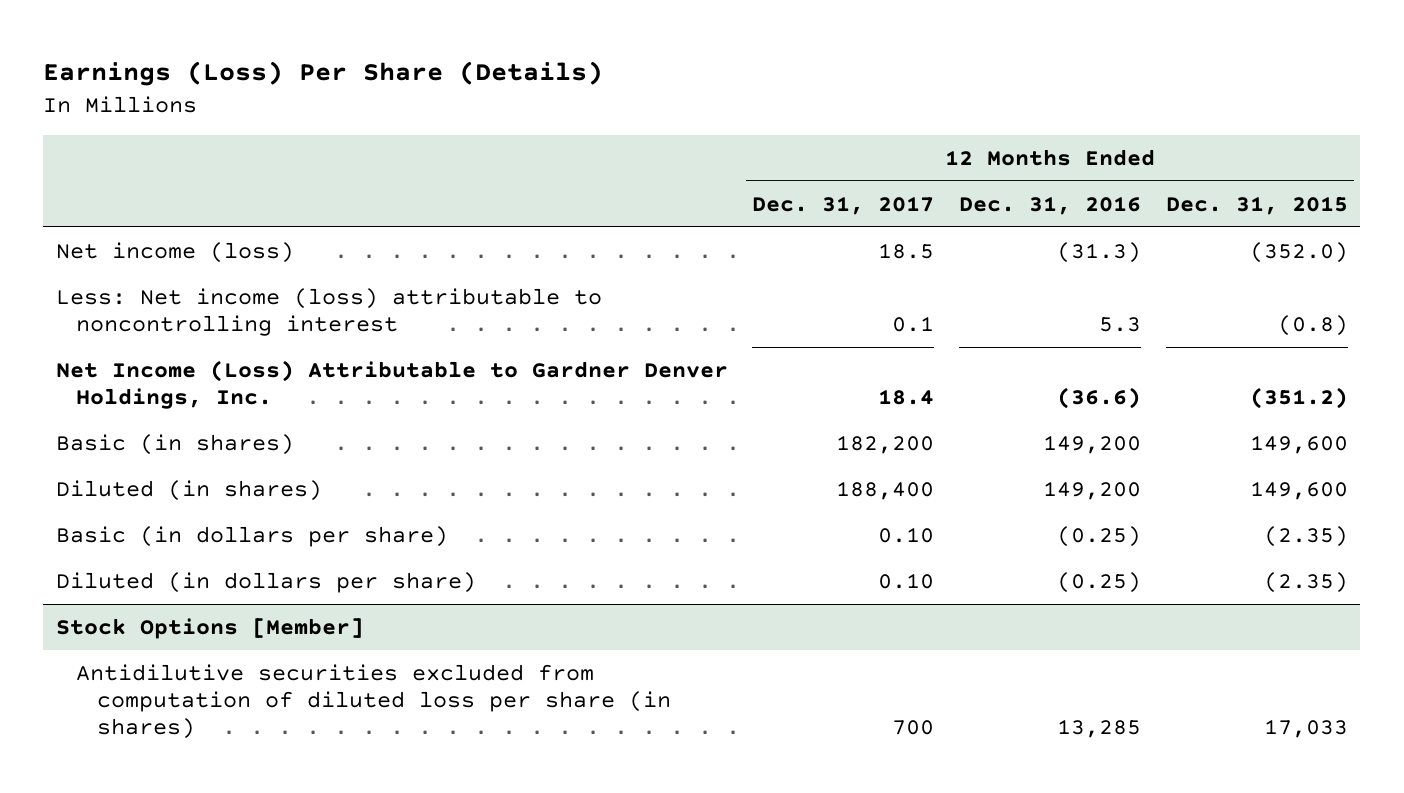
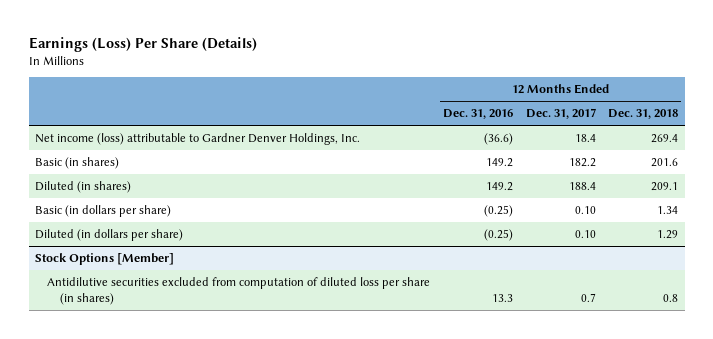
- | 12 Months Ended Dec. 31, 2017 | 12 Months Ended Dec. 31, 2016 | 12 Months Ended Dec. 31, 2015
+ | 12 Months Ended Dec. 31, 2016 | 12 Months Ended Dec. 31, 2017 | 12 Months Ended Dec. 31, 2018
- Net income (loss) | 18.5 | (31.3) | (352.0)
- Less: Net income (loss) attributable to noncontrolling interest | 0.1 | 5.3 | (0.8)
- Net Income (Loss) Attributable to Gardner Denver Holdings, Inc. | 18.4 | (36.6) | (351.2)
- Basic (in shares) | 182,200 | 149,200 | 149,600
- Diluted (in shares) | 188,400 | 149,200 | 149,600
+ Net income (loss) attributable to Gardner Denver Holdings, Inc. | (36.6) | 18.4 | 269.4
+ Basic (in shares) | 149.2 | 182.2 | 201.6
+ Diluted (in shares) | 149.2 | 188.4 | 209.1
@ Stock Options [Member]
- Antidilutive securities excluded from computation of diluted loss per share (in shares) | 700 | 13,285 | 17,033
+ Antidilutive securities excluded from computation of diluted loss per share (in shares) | 13.3 | 0.7 | 0.8

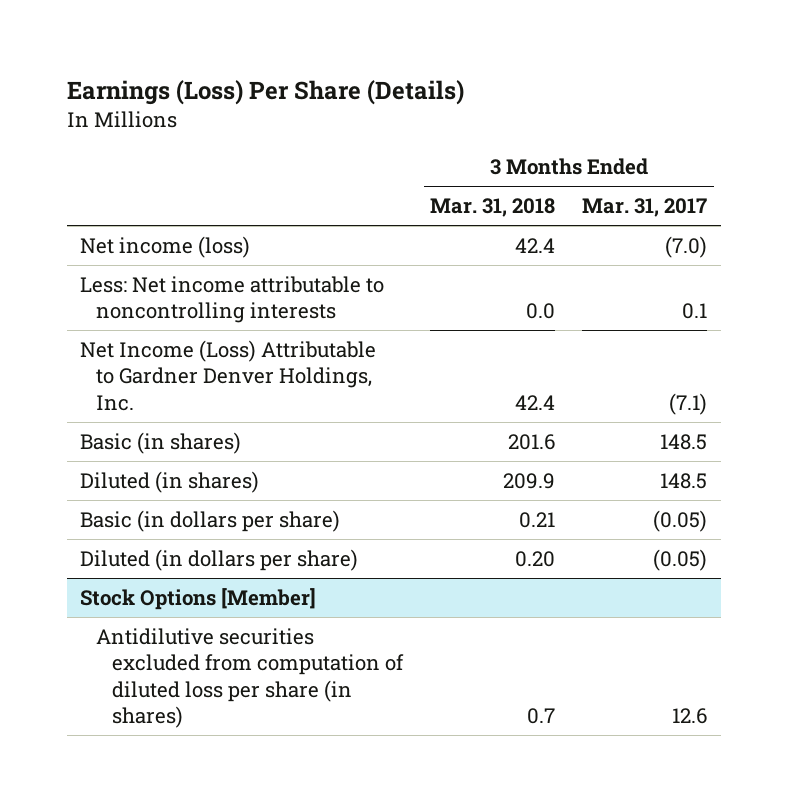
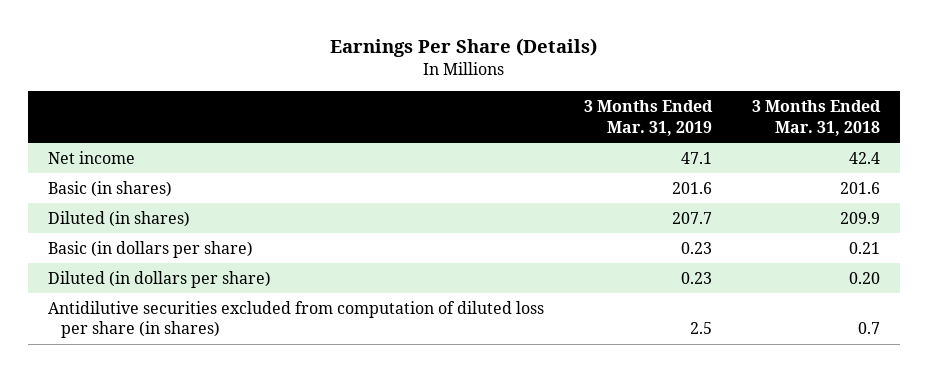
- Earnings (Loss) Per Share (Details)
+ Earnings Per Share (Details)
- | 3 Months Ended Mar. 31, 2018 | 3 Months Ended Mar. 31, 2017
+ | 3 Months Ended Mar. 31, 2019 | 3 Months Ended Mar. 31, 2018
- Net income (loss) | 42.4 | (7.0)
- Less: Net income attributable to noncontrolling interests | 0.0 | 0.1
- Net Income (Loss) Attributable to Gardner Denver Holdings, Inc. | 42.4 | (7.1)
+ Net income | 47.1 | 42.4
- Stock Options [Member]

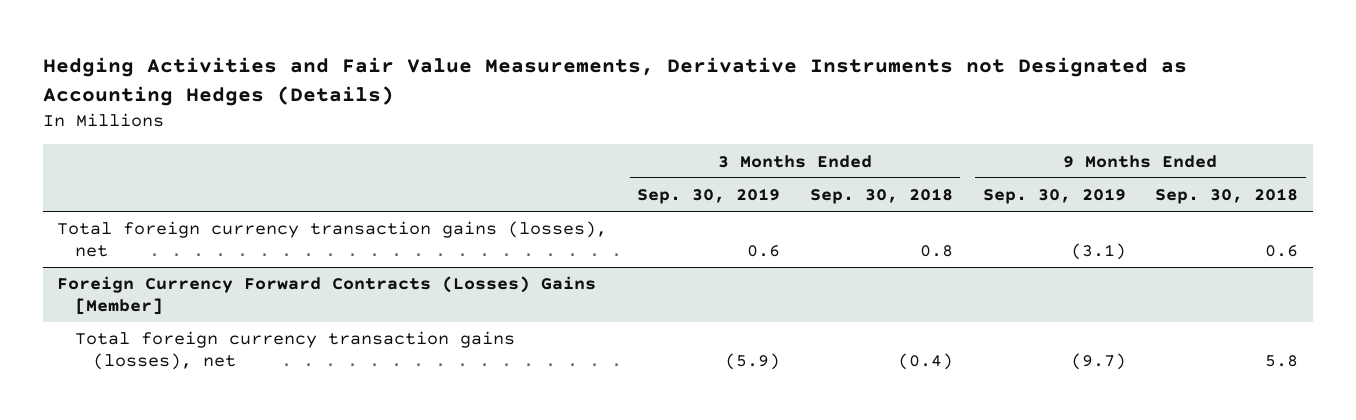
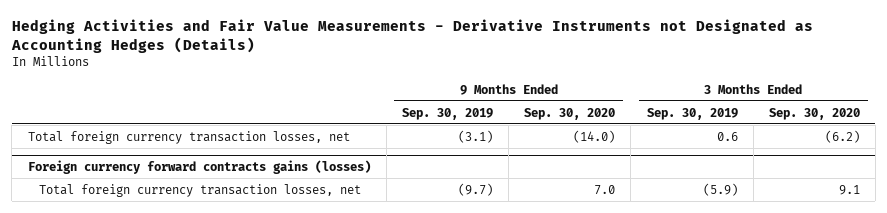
- Hedging Activities and Fair Value Measurements, Derivative Instruments not Designated as Accounting Hedges (Details)
+ Hedging Activities and Fair Value Measurements - Derivative Instruments not Designated as Accounting Hedges (Details)
- | 3 Months Ended Sep. 30, 2019 | 3 Months Ended Sep. 30, 2018 | 9 Months Ended Sep. 30, 2019 | 9 Months Ended Sep. 30, 2018
+ | 9 Months Ended Sep. 30, 2019 | 9 Months Ended Sep. 30, 2020 | 3 Months Ended Sep. 30, 2019 | 3 Months Ended Sep. 30, 2020
- Total foreign currency transaction gains (losses), net | 0.6 | 0.8 | (3.1) | 0.6
- Foreign Currency Forward Contracts (Losses) Gains [Member]
- Total foreign currency transaction gains (losses), net | (5.9) | (0.4) | (9.7) | 5.8
+ Total foreign currency transaction losses, net | (3.1) | (14.0) | 0.6 | (6.2)
+ Foreign currency forward contracts gains (losses)
+ Total foreign currency transaction losses, net | (9.7) | 7.0 | (5.9) | 9.1

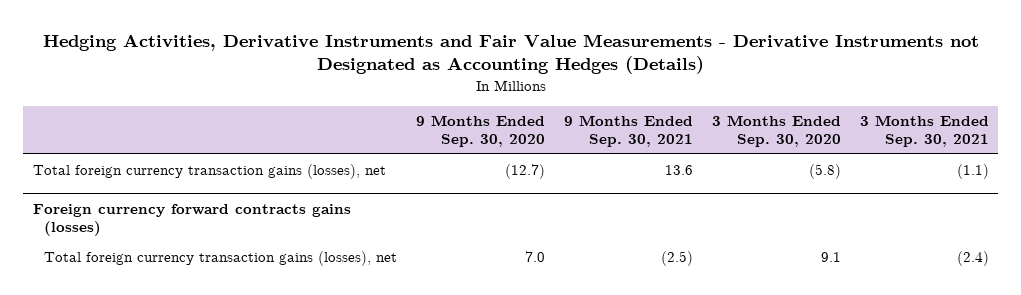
- Hedging Activities and Fair Value Measurements - Derivative Instruments not Designated as Accounting Hedges (Details)
+ Hedging Activities, Derivative Instruments and Fair Value Measurements - Derivative Instruments not Designated as Accounting Hedges (Details)
- | 9 Months Ended Sep. 30, 2019 | 9 Months Ended Sep. 30, 2020 | 3 Months Ended Sep. 30, 2019 | 3 Months Ended Sep. 30, 2020
+ | 9 Months Ended Sep. 30, 2020 | 9 Months Ended Sep. 30, 2021 | 3 Months Ended Sep. 30, 2020 | 3 Months Ended Sep. 30, 2021
- Total foreign currency transaction losses, net | (3.1) | (14.0) | 0.6 | (6.2)
+ Total foreign currency transaction gains (losses), net | (12.7) | 13.6 | (5.8) | (1.1)
@ Foreign currency forward contracts gains (losses)
- Total foreign currency transaction losses, net | (9.7) | 7.0 | (5.9) | 9.1
+ Total foreign currency transaction gains (losses), net | 7.0 | (2.5) | 9.1 | (2.4)

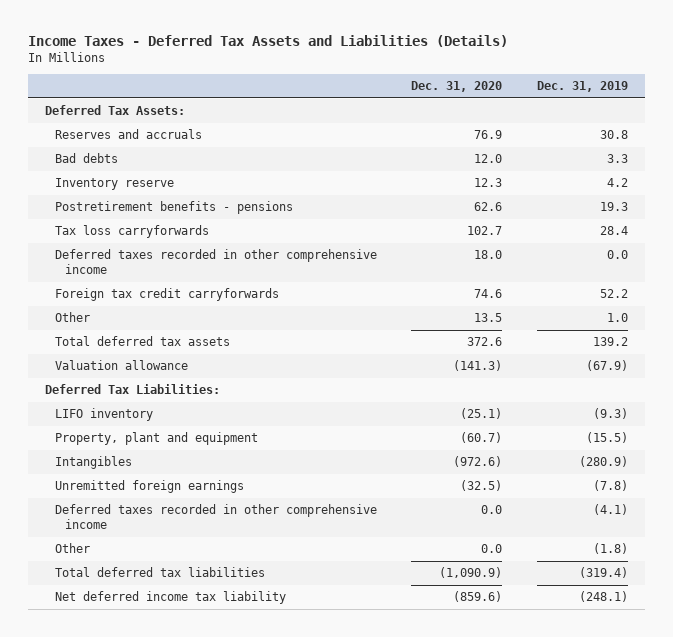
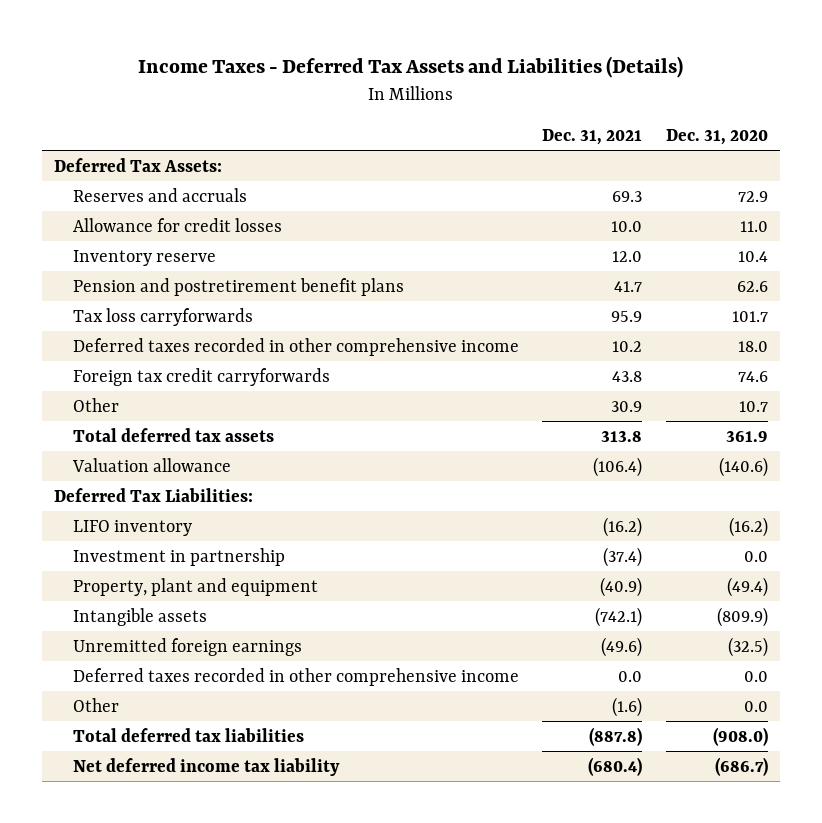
- | Dec. 31, 2020 | Dec. 31, 2019
+ | Dec. 31, 2021 | Dec. 31, 2020
- Reserves and accruals | 76.9 | 30.8
- Bad debts | 12.0 | 3.3
- Inventory reserve | 12.3 | 4.2
- Postretirement benefits - pensions | 62.6 | 19.3
- Tax loss carryforwards | 102.7 | 28.4
+ Reserves and accruals | 69.3 | 72.9
+ Allowance for credit losses | 10.0 | 11.0
+ Inventory reserve | 12.0 | 10.4
+ Pension and postretirement benefit plans | 41.7 | 62.6
+ Tax loss carryforwards | 95.9 | 101.7
- Other | 13.5 | 1.0
- Total deferred tax assets | 372.6 | 139.2
- Valuation allowance | (141.3) | (67.9)
+ Other | 30.9 | 10.7
+ Total deferred tax assets | 313.8 | 361.9
+ Valuation allowance | (106.4) | (140.6)
- LIFO inventory | (25.1) | (9.3)
- Property, plant and equipment | (60.7) | (15.5)
- Intangibles | (972.6) | (280.9)
+ LIFO inventory | (16.2) | (16.2)
+ Investment in partnership | (37.4) | 0.0
+ Property, plant and equipment | (40.9) | (49.4)
+ Intangible assets | (742.1) | (809.9)
- Total deferred tax liabilities | (1,090.9) | (319.4)
- Net deferred income tax liability | (859.6) | (248.1)
+ Total deferred tax liabilities | (887.8) | (908.0)
+ Net deferred income tax liability | (680.4) | (686.7)

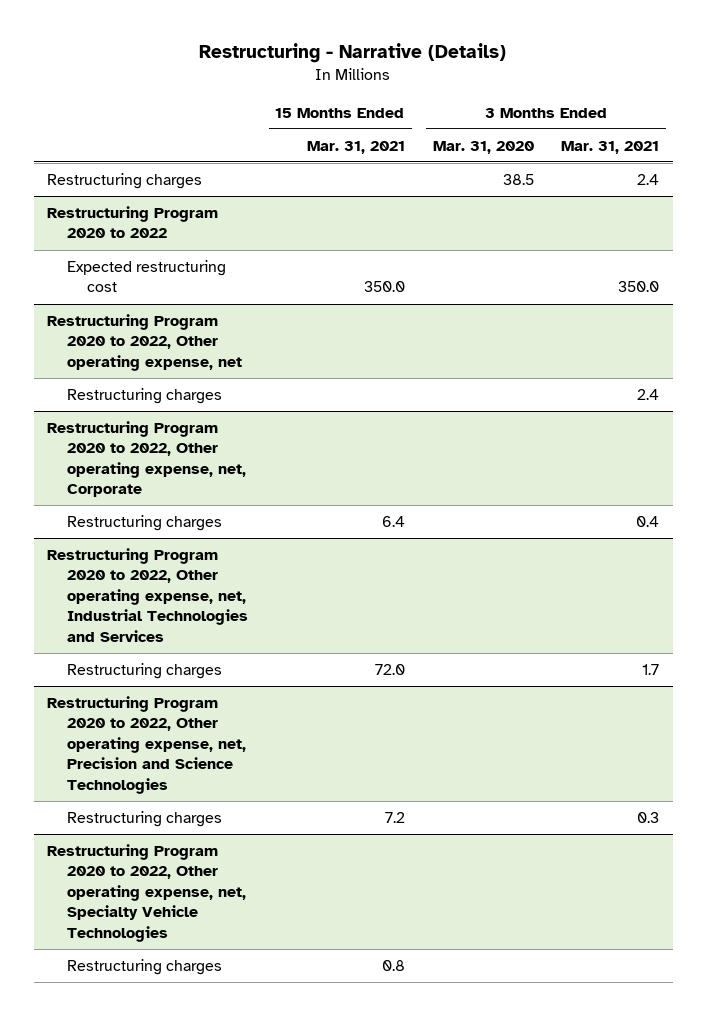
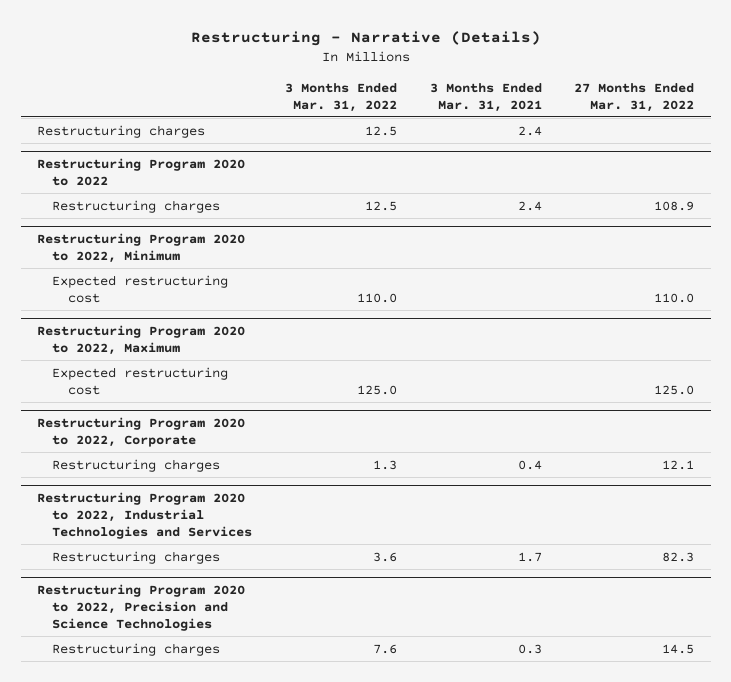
- | 15 Months Ended Mar. 31, 2021 | 3 Months Ended Mar. 31, 2020 | 3 Months Ended Mar. 31, 2021
+ | 3 Months Ended Mar. 31, 2022 | 3 Months Ended Mar. 31, 2021 | 27 Months Ended Mar. 31, 2022
@ Restructuring Program 2020 to 2022
- Expected restructuring cost | 350.0 | | 350.0
- Restructuring Program 2020 to 2022, Other operating expense, net
- Restructuring Program 2020 to 2022, Other operating expense, net, Corporate
+ Restructuring Program 2020 to 2022, Minimum
+ Expected restructuring cost | 110.0 | | 110.0
+ Restructuring Program 2020 to 2022, Maximum
+ Expected restructuring cost | 125.0 | | 125.0
+ Restructuring Program 2020 to 2022, Corporate
- Restructuring Program 2020 to 2022, Other operating expense, net, Industrial Technologies and Services
+ Restructuring Program 2020 to 2022, Industrial Technologies and Services
- Restructuring Program 2020 to 2022, Other operating expense, net, Precision and Science Technologies
+ Restructuring Program 2020 to 2022, Precision and Science Technologies
- Restructuring Program 2020 to 2022, Other operating expense, net, Specialty Vehicle Technologies
- Restructuring charges | 0.8 | |

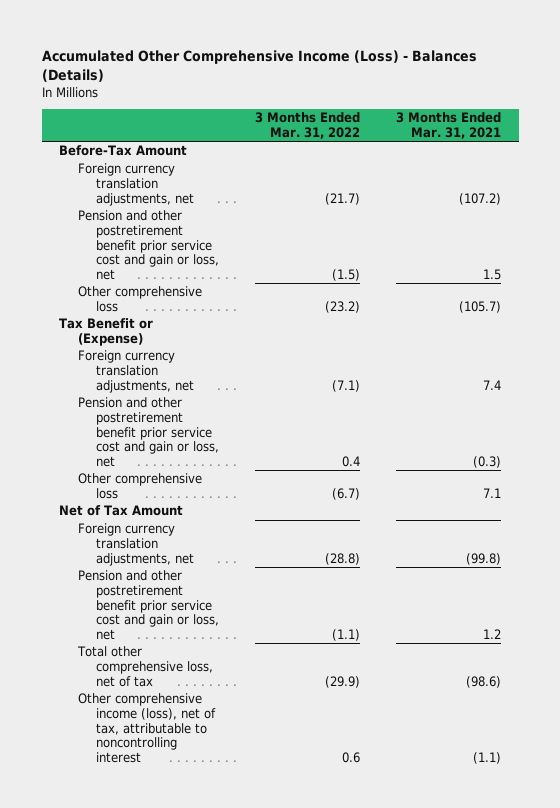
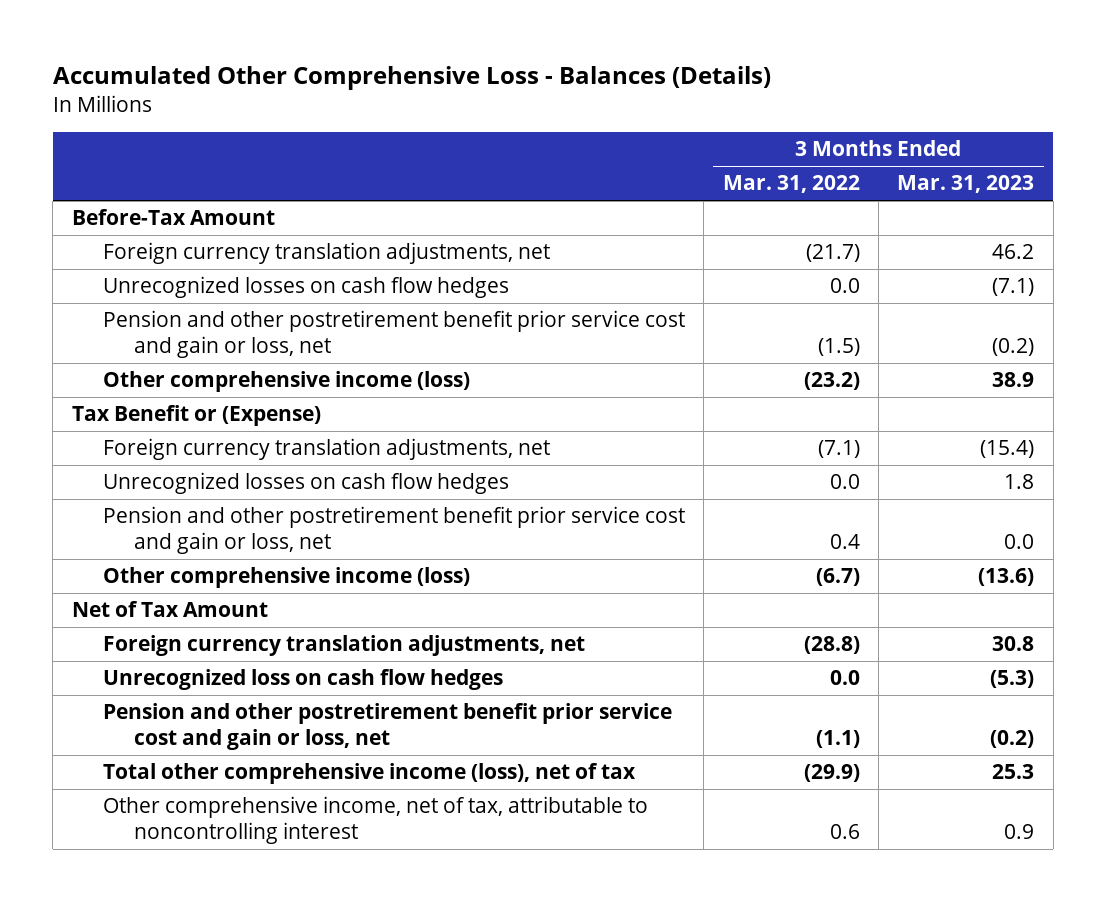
- Accumulated Other Comprehensive Income (Loss) - Balances (Details)
+ Accumulated Other Comprehensive Loss - Balances (Details)
- | 3 Months Ended Mar. 31, 2022 | 3 Months Ended Mar. 31, 2021
+ | 3 Months Ended Mar. 31, 2022 | 3 Months Ended Mar. 31, 2023
+ Unrecognized losses on cash flow hedges | 0.0 | (7.1)
- Other comprehensive loss | (23.2) | (105.7)
+ Other comprehensive income (loss) | (23.2) | 38.9
+ Unrecognized losses on cash flow hedges | 0.0 | 1.8
- Other comprehensive loss | (6.7) | 7.1
+ Other comprehensive income (loss) | (6.7) | (13.6)
+ Unrecognized loss on cash flow hedges | 0.0 | (5.3)
- Total other comprehensive loss, net of tax | (29.9) | (98.6)
- Other comprehensive income (loss), net of tax, attributable to noncontrolling interest | 0.6 | (1.1)
+ Total other comprehensive income (loss), net of tax | (29.9) | 25.3
+ Other comprehensive income, net of tax, attributable to noncontrolling interest | 0.6 | 0.9

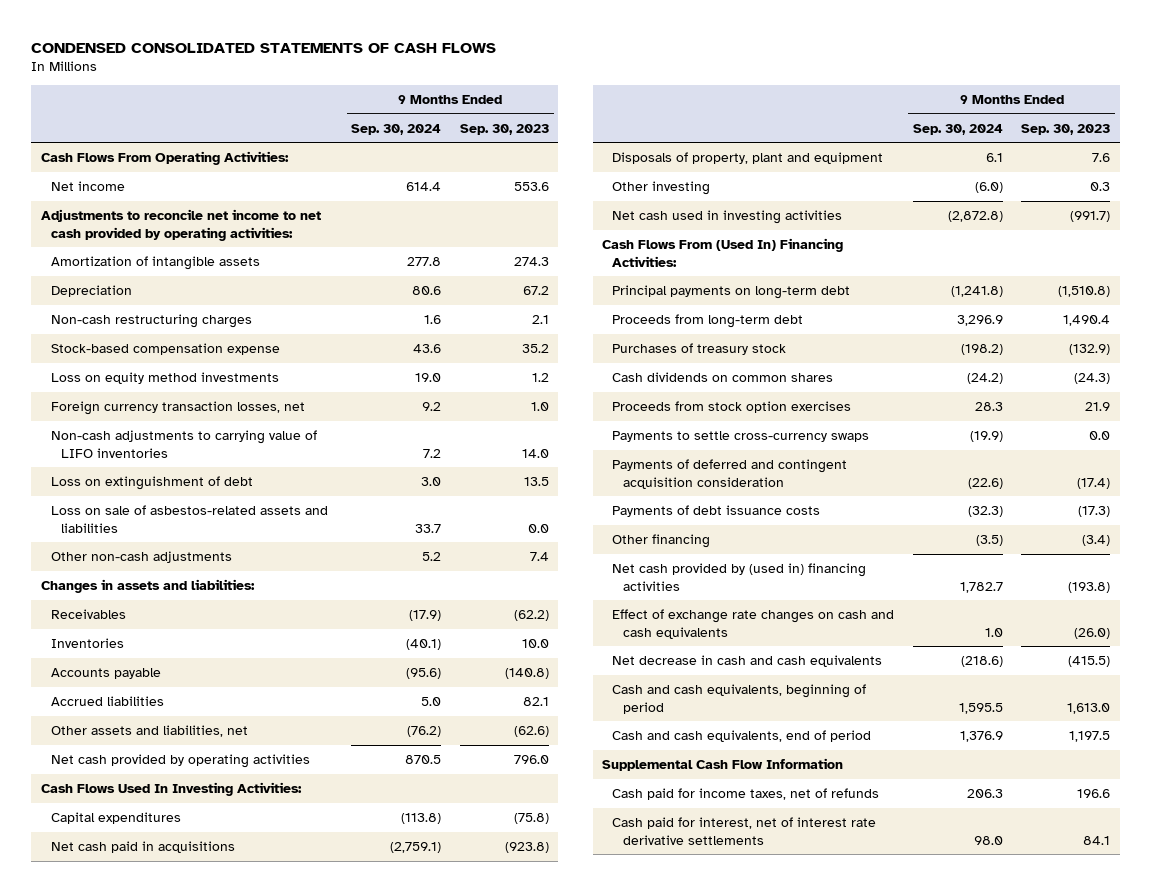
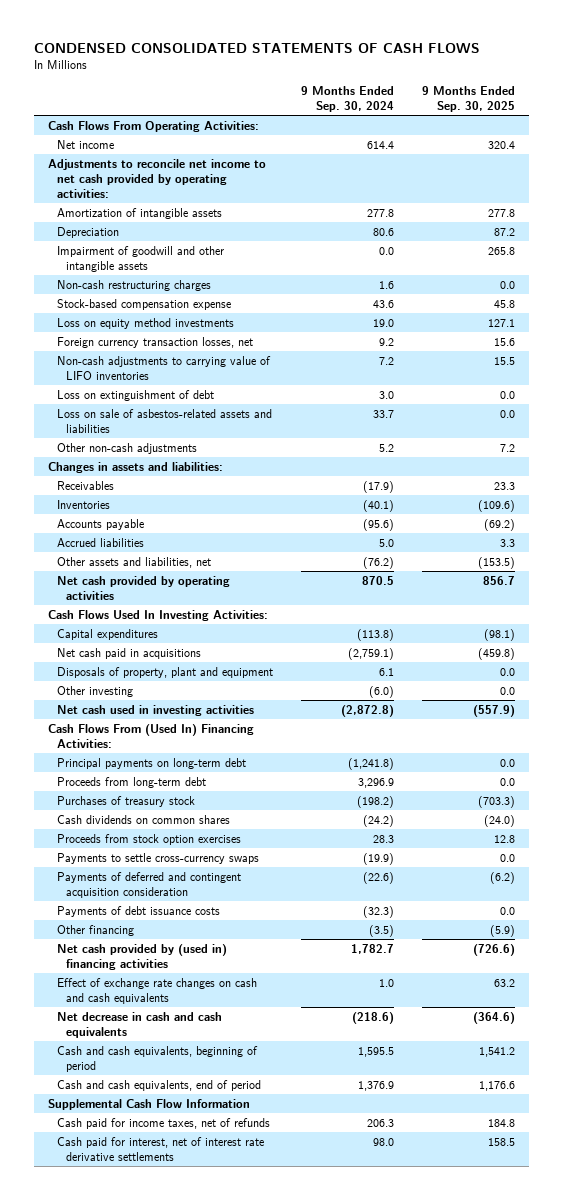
- | 9 Months Ended Sep. 30, 2024 | 9 Months Ended Sep. 30, 2023
+ | 9 Months Ended Sep. 30, 2024 | 9 Months Ended Sep. 30, 2025
+ Impairment of goodwill and other intangible assets | 0.0 | 265.8

